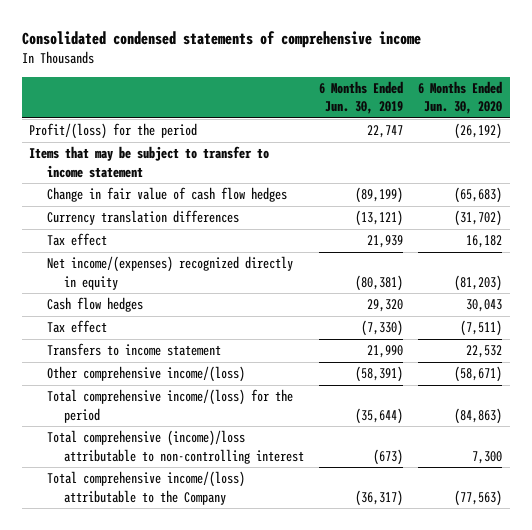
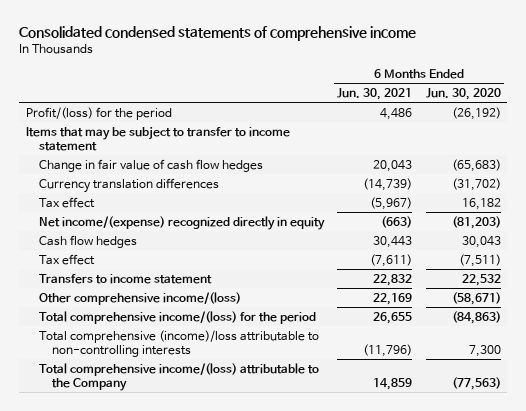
- | 6 Months Ended Jun. 30, 2019 | 6 Months Ended Jun. 30, 2020
+ | 6 Months Ended Jun. 30, 2021 | 6 Months Ended Jun. 30, 2020
- Net income/(expenses) recognized directly in equity | (80,381) | (81,203)
+ Net income/(expense) recognized directly in equity | (663) | (81,203)
- Total comprehensive (income)/loss attributable to non-controlling interest | (673) | 7,300
+ Total comprehensive (income)/loss attributable to non-controlling interests | (11,796) | 7,300

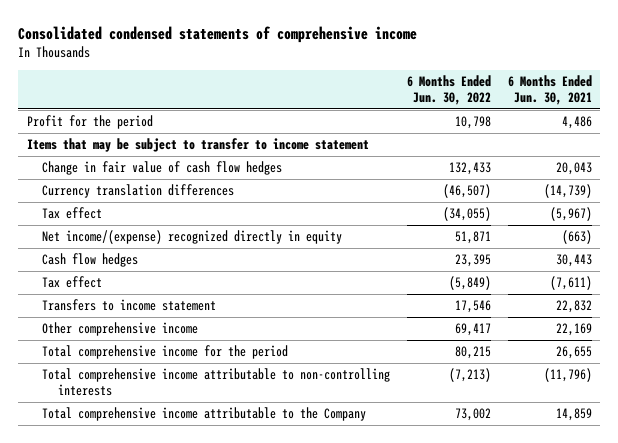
- | 6 Months Ended Jun. 30, 2021 | 6 Months Ended Jun. 30, 2020
+ | 6 Months Ended Jun. 30, 2022 | 6 Months Ended Jun. 30, 2021
- Profit/(loss) for the period | 4,486 | (26,192)
+ Profit for the period | 10,798 | 4,486
- Other comprehensive income/(loss) | 22,169 | (58,671)
- Total comprehensive income/(loss) for the period | 26,655 | (84,863)
- Total comprehensive (income)/loss attributable to non-controlling interests | (11,796) | 7,300
- Total comprehensive income/(loss) attributable to the Company | 14,859 | (77,563)
+ Other comprehensive income | 69,417 | 22,169
+ Total comprehensive income for the period | 80,215 | 26,655
+ Total comprehensive income attributable to non-controlling interests | (7,213) | (11,796)
+ Total comprehensive income attributable to the Company | 73,002 | 14,859

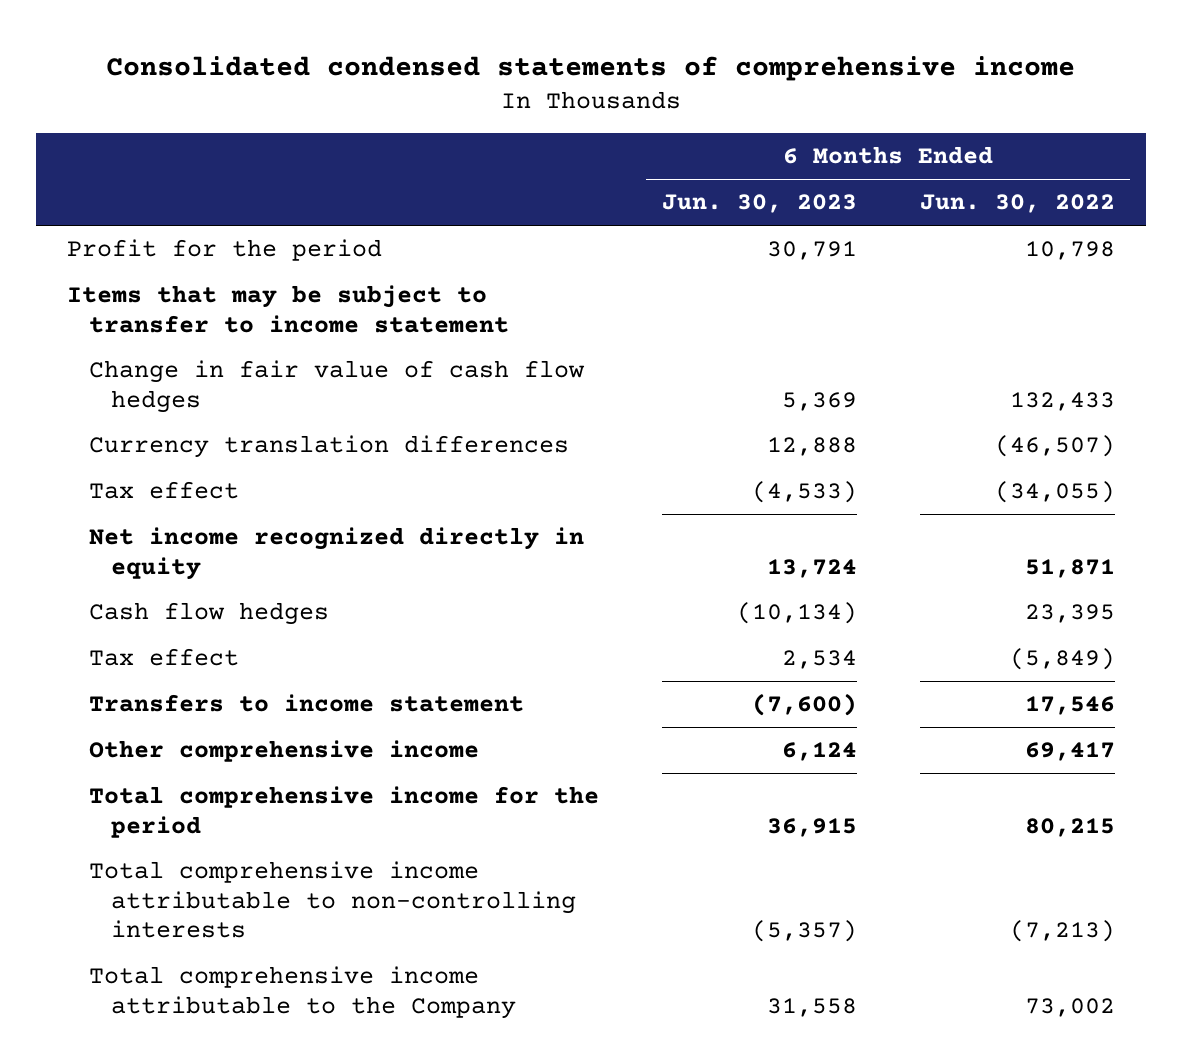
- | 6 Months Ended Jun. 30, 2022 | 6 Months Ended Jun. 30, 2021
+ | 6 Months Ended Jun. 30, 2023 | 6 Months Ended Jun. 30, 2022
- Net income/(expense) recognized directly in equity | 51,871 | (663)
+ Net income recognized directly in equity | 13,724 | 51,871

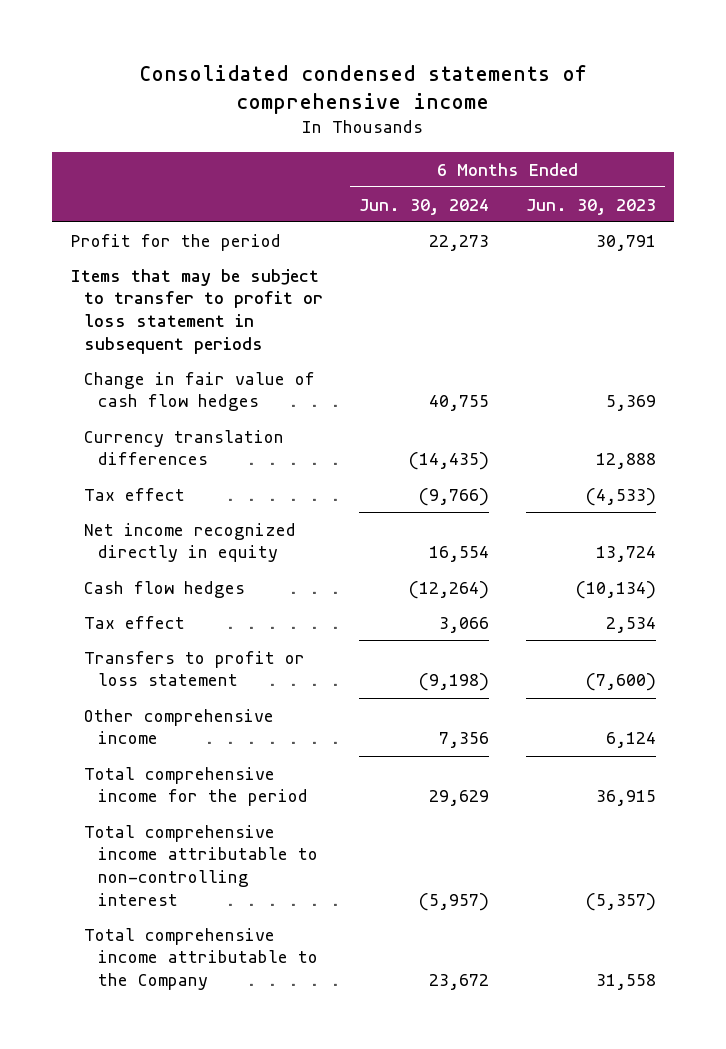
- | 6 Months Ended Jun. 30, 2023 | 6 Months Ended Jun. 30, 2022
+ | 6 Months Ended Jun. 30, 2024 | 6 Months Ended Jun. 30, 2023
- Items that may be subject to transfer to income statement
+ Items that may be subject to transfer to profit or loss statement in subsequent periods
- Transfers to income statement | (7,600) | 17,546
+ Transfers to profit or loss statement | (9,198) | (7,600)
- Total comprehensive income attributable to non-controlling interests | (5,357) | (7,213)
+ Total comprehensive income attributable to non-controlling interest | (5,957) | (5,357)

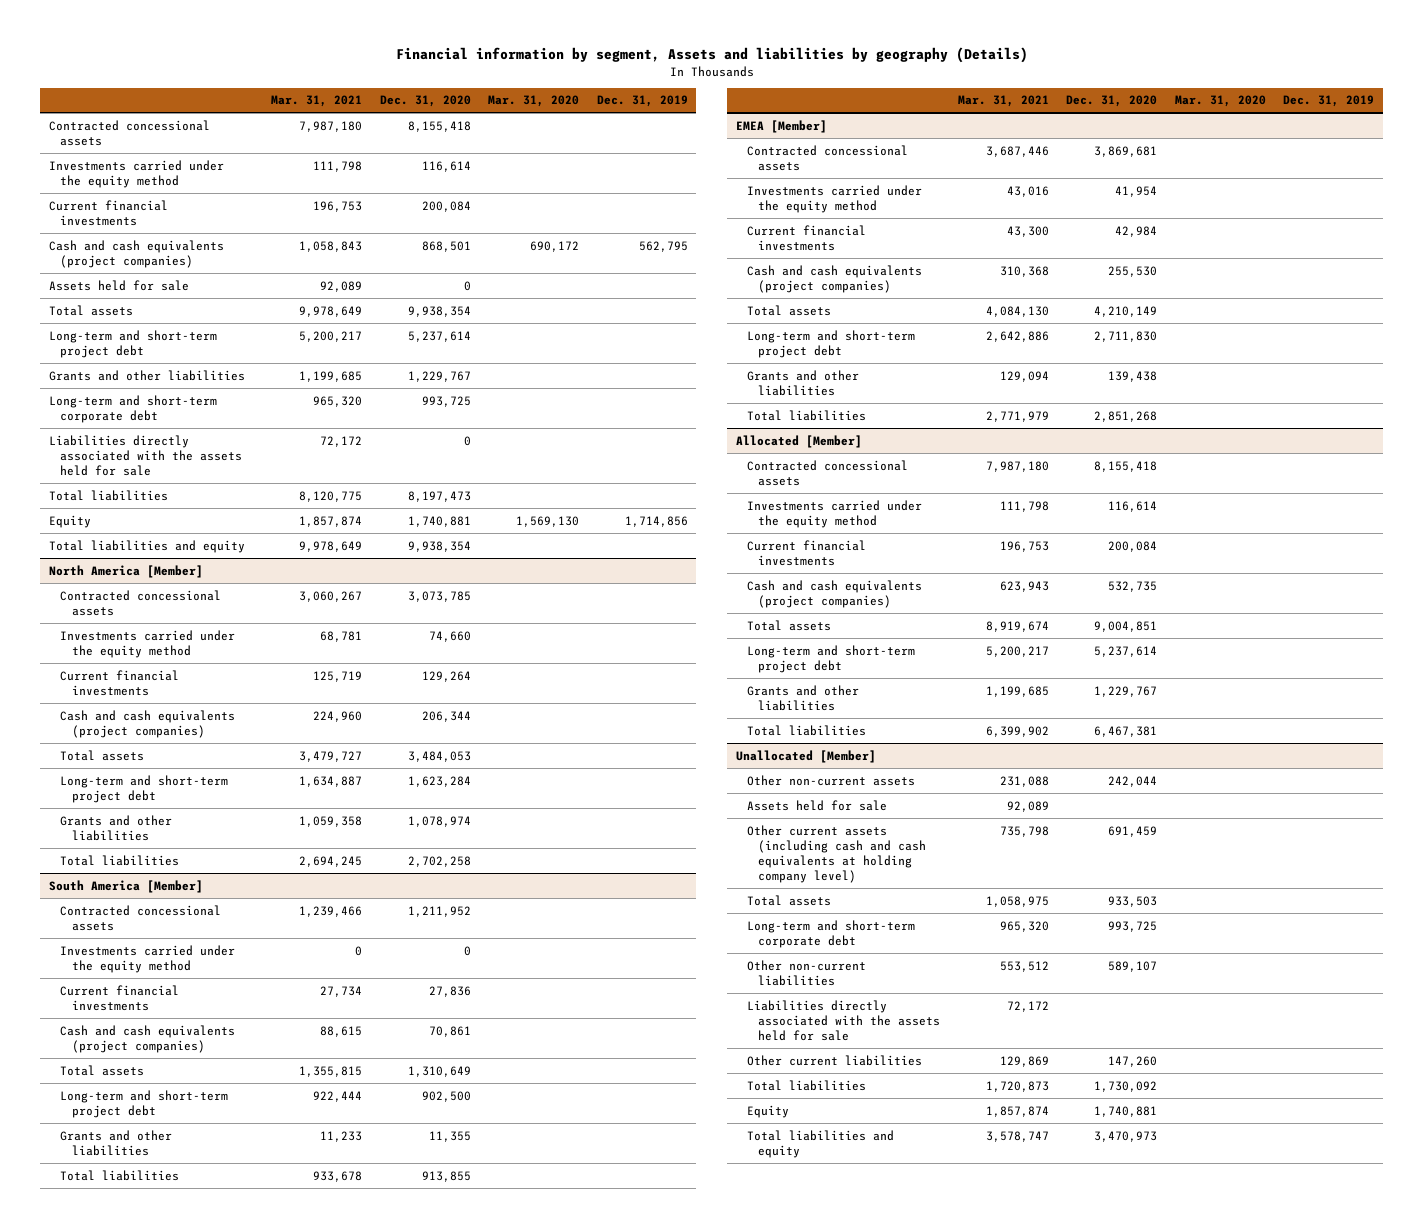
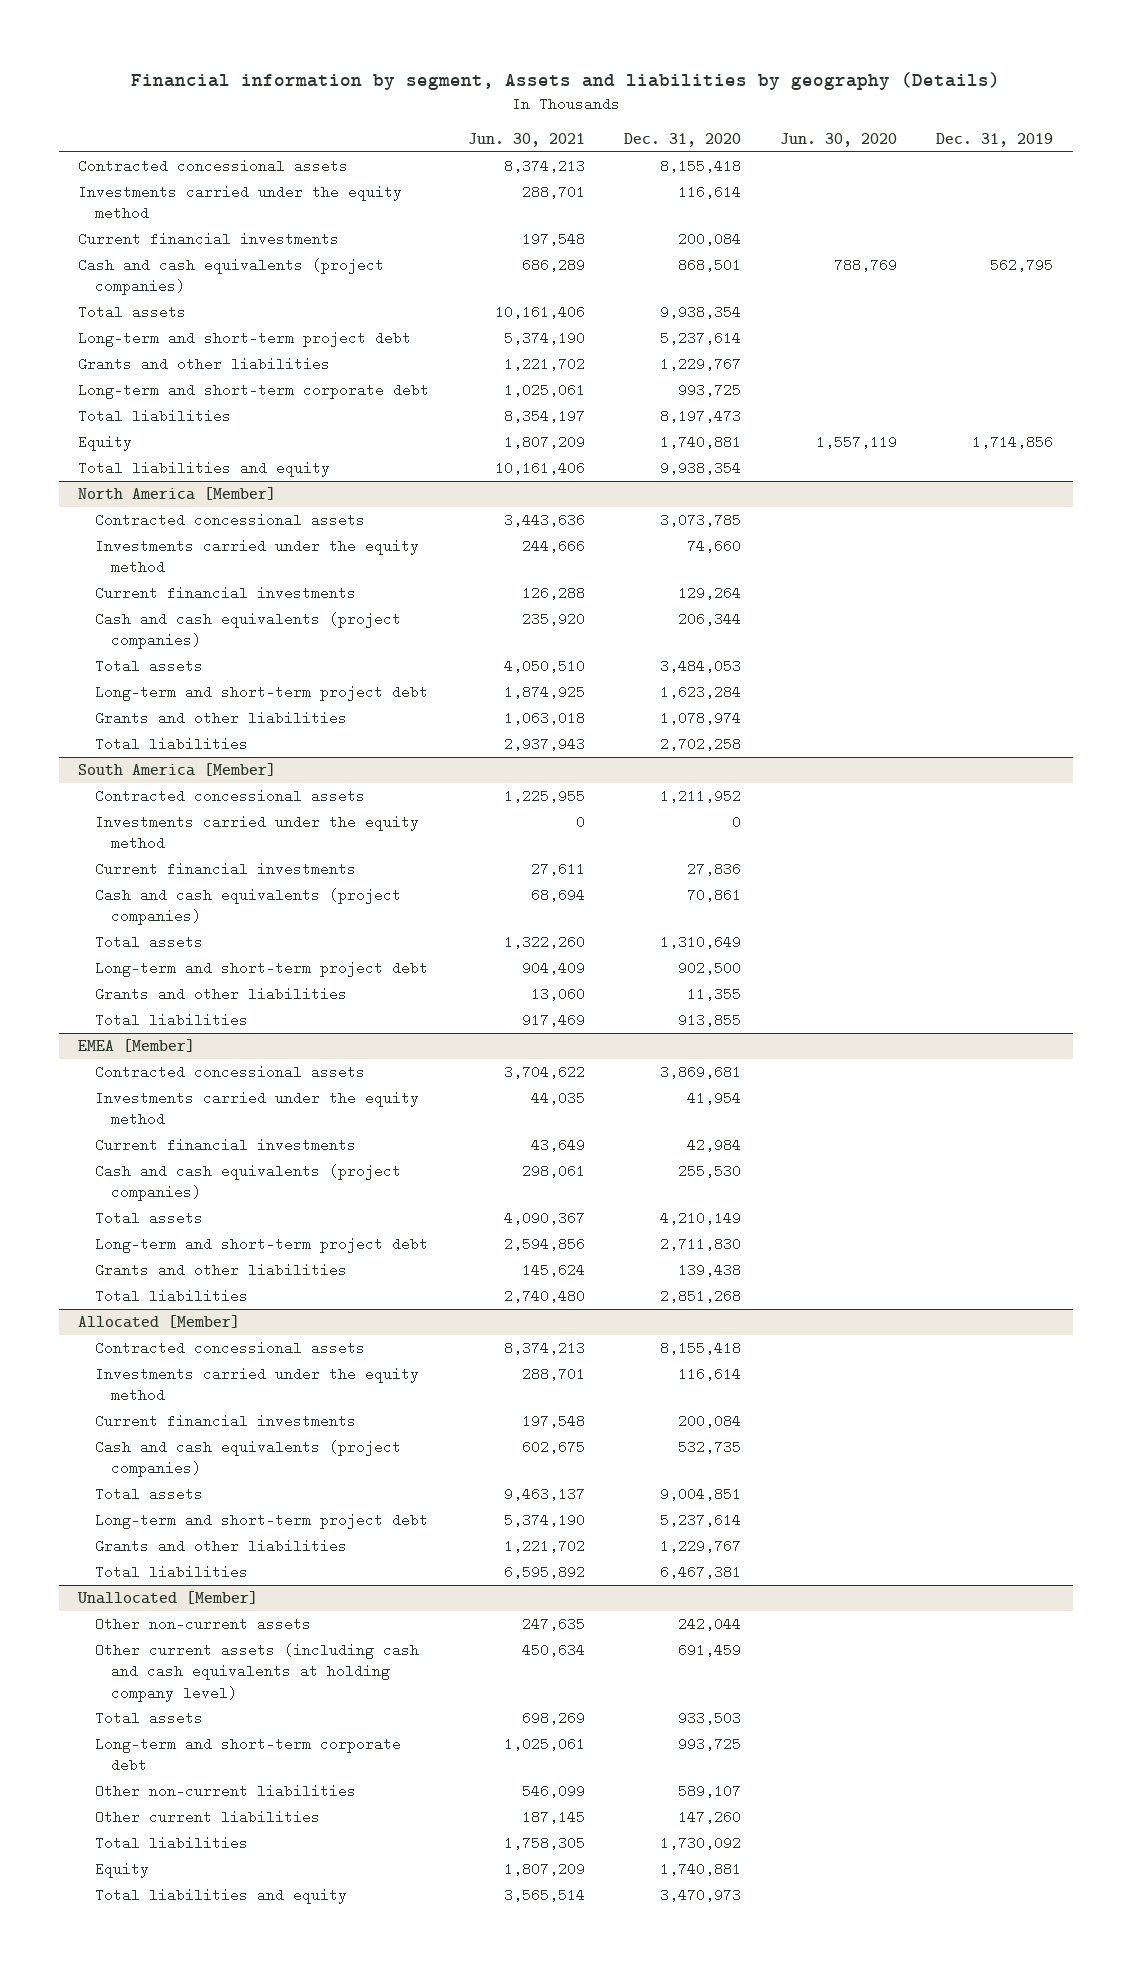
- | Mar. 31, 2021 | Dec. 31, 2020 | Mar. 31, 2020 | Dec. 31, 2019
+ | Jun. 30, 2021 | Dec. 31, 2020 | Jun. 30, 2020 | Dec. 31, 2019
- Assets held for sale | 92,089 | 0 | |
- Liabilities directly associated with the assets held for sale | 72,172 | 0 | |
@ Unallocated [Member]
- Assets held for sale | 92,089 | | |
- Liabilities directly associated with the assets held for sale | 72,172 | | |

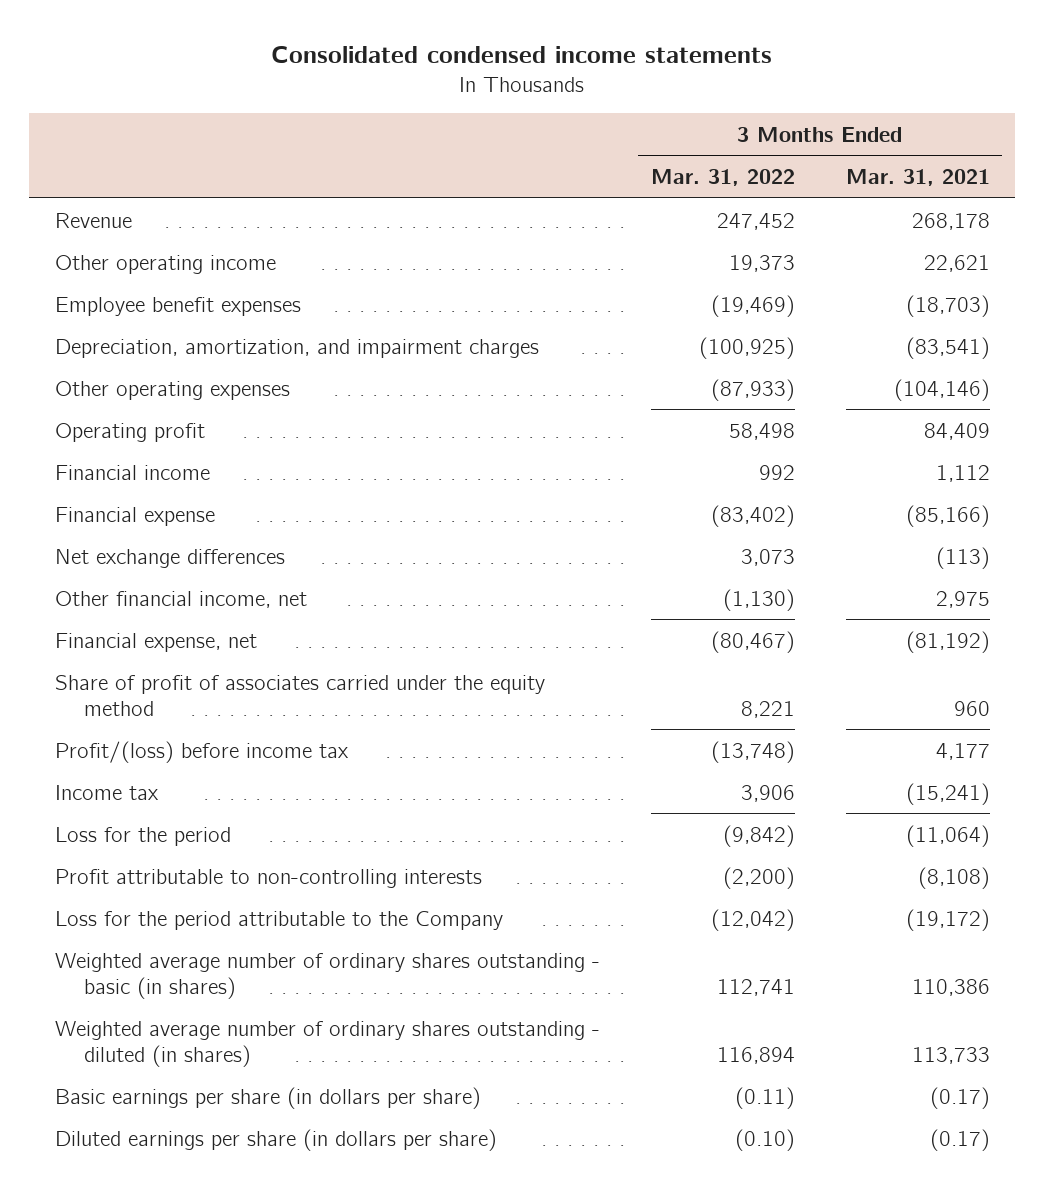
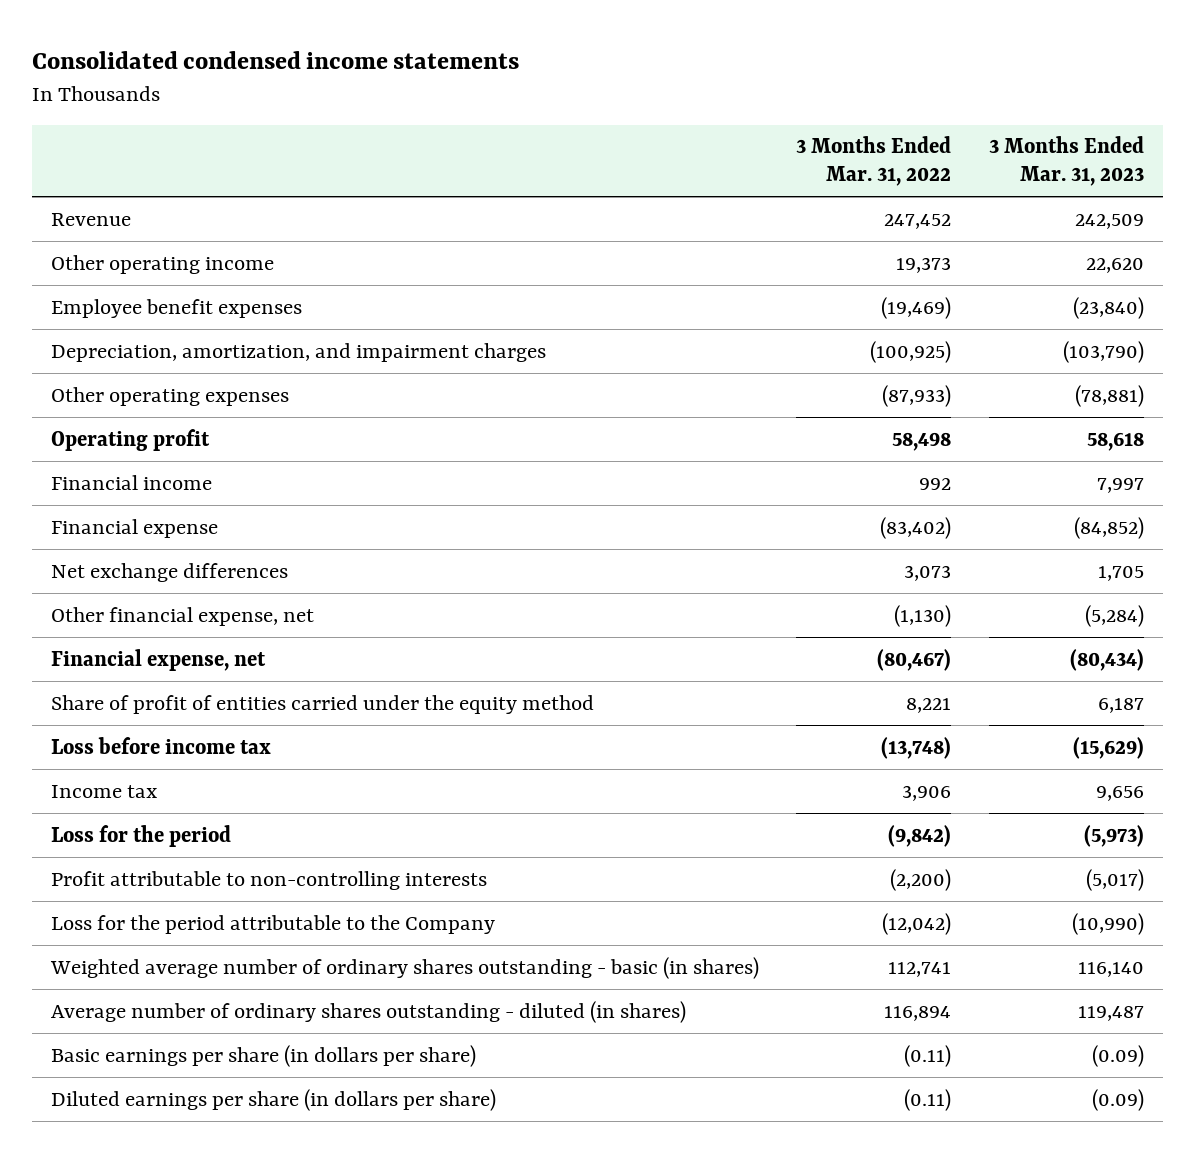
- | 3 Months Ended Mar. 31, 2022 | 3 Months Ended Mar. 31, 2021
+ | 3 Months Ended Mar. 31, 2022 | 3 Months Ended Mar. 31, 2023
- Other financial income, net | (1,130) | 2,975
+ Other financial expense, net | (1,130) | (5,284)
- Share of profit of associates carried under the equity method | 8,221 | 960
- Profit/(loss) before income tax | (13,748) | 4,177
+ Share of profit of entities carried under the equity method | 8,221 | 6,187
+ Loss before income tax | (13,748) | (15,629)
- Weighted average number of ordinary shares outstanding - diluted (in shares) | 116,894 | 113,733
+ Average number of ordinary shares outstanding - diluted (in shares) | 116,894 | 119,487
- Diluted earnings per share (in dollars per share) | (0.10) | (0.17)
+ Diluted earnings per share (in dollars per share) | (0.11) | (0.09)

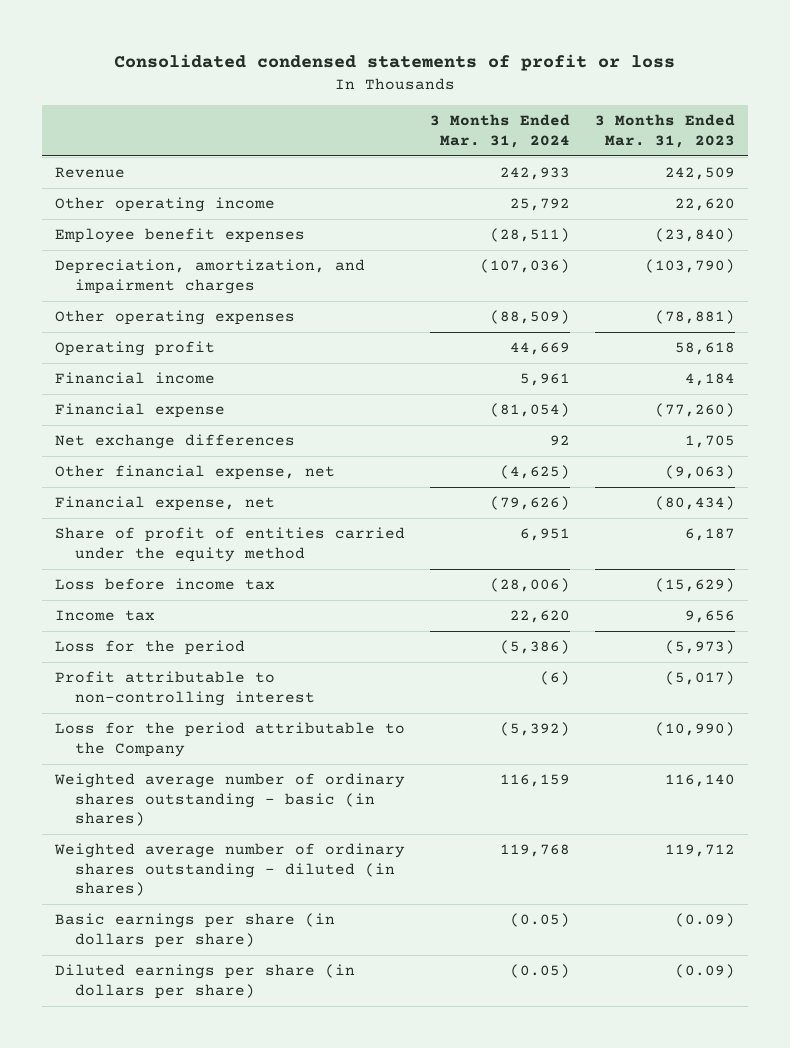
- Consolidated condensed income statements
+ Consolidated condensed statements of profit or loss
- | 3 Months Ended Mar. 31, 2022 | 3 Months Ended Mar. 31, 2023
+ | 3 Months Ended Mar. 31, 2024 | 3 Months Ended Mar. 31, 2023
- Financial income | 992 | 7,997
- Financial expense | (83,402) | (84,852)
+ Financial income | 5,961 | 4,184
+ Financial expense | (81,054) | (77,260)
- Other financial expense, net | (1,130) | (5,284)
+ Other financial expense, net | (4,625) | (9,063)
- Profit attributable to non-controlling interests | (2,200) | (5,017)
+ Profit attributable to non-controlling interest | (6) | (5,017)
- Average number of ordinary shares outstanding - diluted (in shares) | 116,894 | 119,487
+ Weighted average number of ordinary shares outstanding - diluted (in shares) | 119,768 | 119,712

